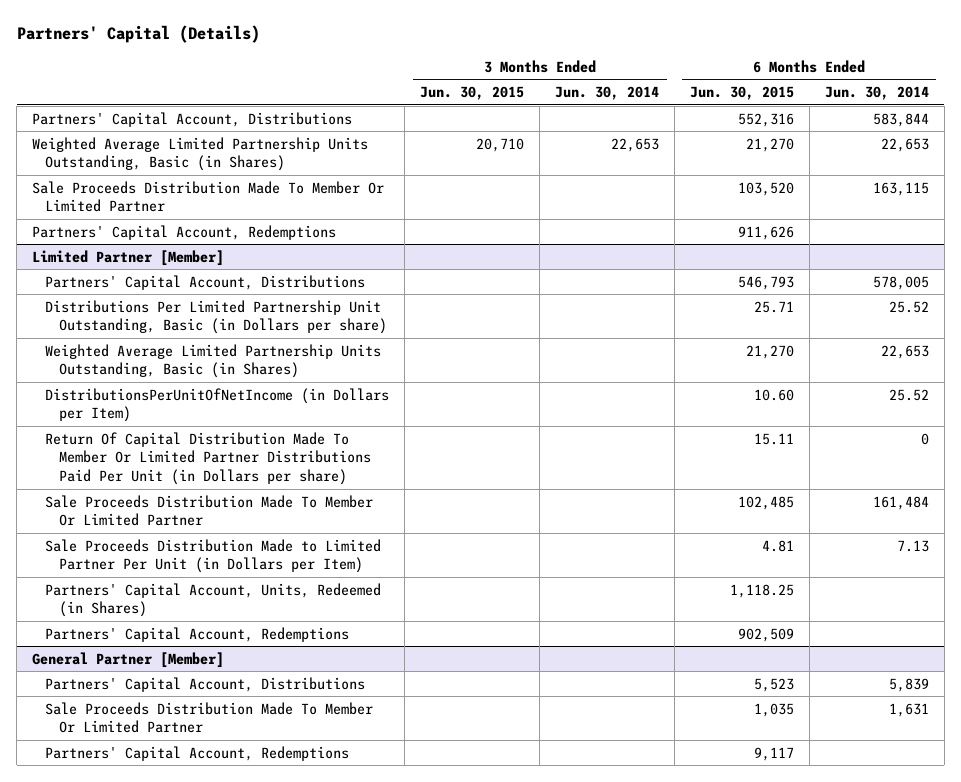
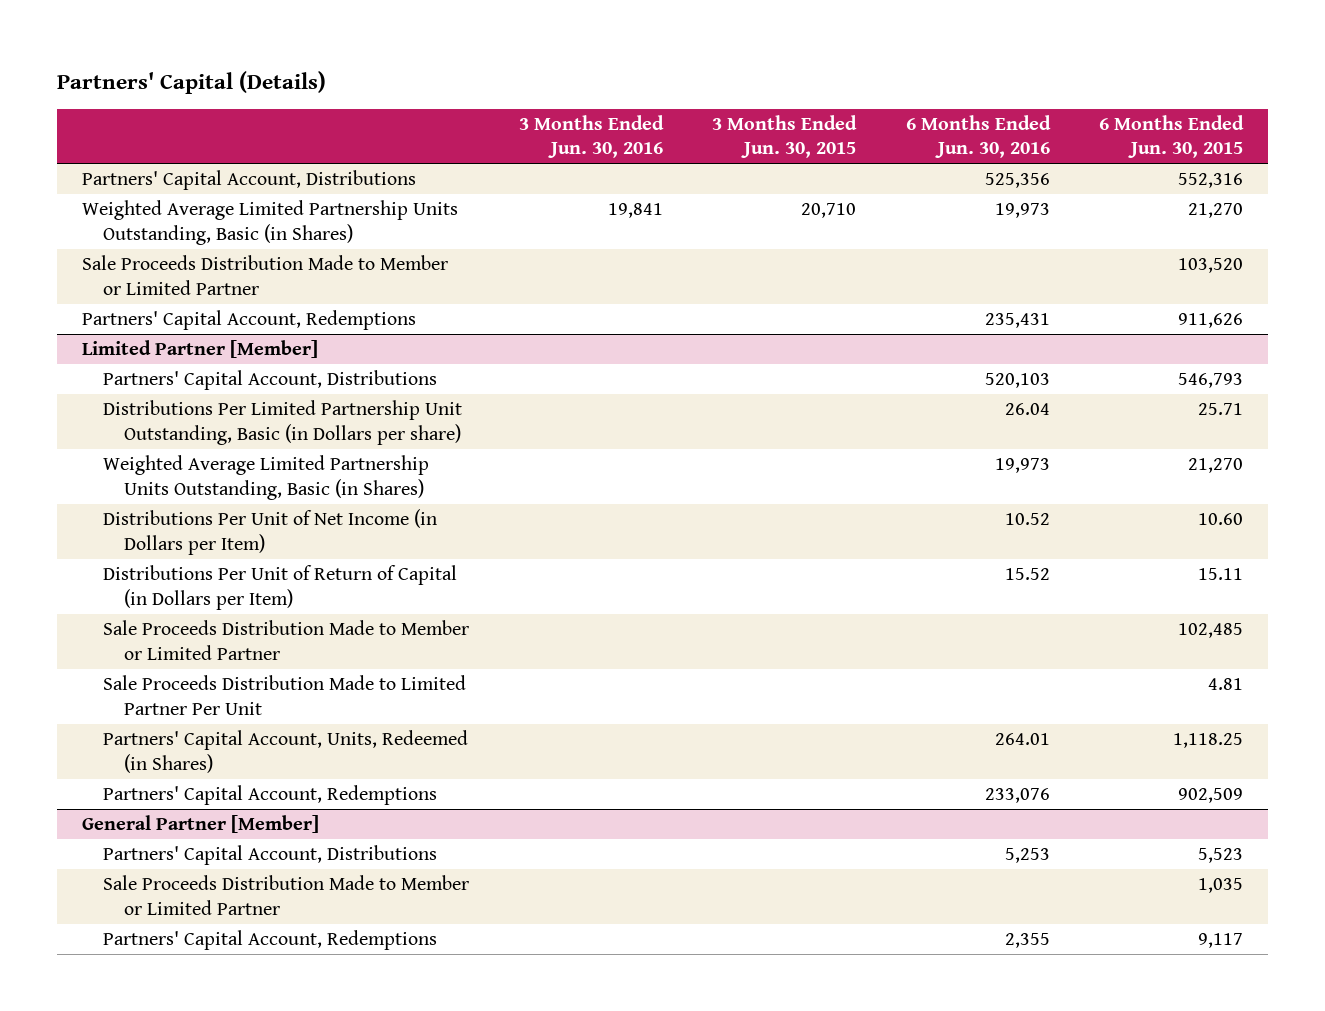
- | 3 Months Ended Jun. 30, 2015 | 3 Months Ended Jun. 30, 2014 | 6 Months Ended Jun. 30, 2015 | 6 Months Ended Jun. 30, 2014
+ | 3 Months Ended Jun. 30, 2016 | 3 Months Ended Jun. 30, 2015 | 6 Months Ended Jun. 30, 2016 | 6 Months Ended Jun. 30, 2015
- Sale Proceeds Distribution Made To Member Or Limited Partner | | | 103,520 | 163,115
+ Sale Proceeds Distribution Made to Member or Limited Partner | | | | 103,520
@ Limited Partner [Member]
- DistributionsPerUnitOfNetIncome (in Dollars per Item) | | | 10.60 | 25.52
- Return Of Capital Distribution Made To Member Or Limited Partner Distributions Paid Per Unit (in Dollars per share) | | | 15.11 | 0
- Sale Proceeds Distribution Made To Member Or Limited Partner | | | 102,485 | 161,484
- Sale Proceeds Distribution Made to Limited Partner Per Unit (in Dollars per Item) | | | 4.81 | 7.13
+ Distributions Per Unit of Net Income (in Dollars per Item) | | | 10.52 | 10.60
+ Distributions Per Unit of Return of Capital (in Dollars per Item) | | | 15.52 | 15.11
+ Sale Proceeds Distribution Made to Member or Limited Partner | | | | 102,485
+ Sale Proceeds Distribution Made to Limited Partner Per Unit | | | | 4.81
@ General Partner [Member]
- Sale Proceeds Distribution Made To Member Or Limited Partner | | | 1,035 | 1,631
+ Sale Proceeds Distribution Made to Member or Limited Partner | | | | 1,035

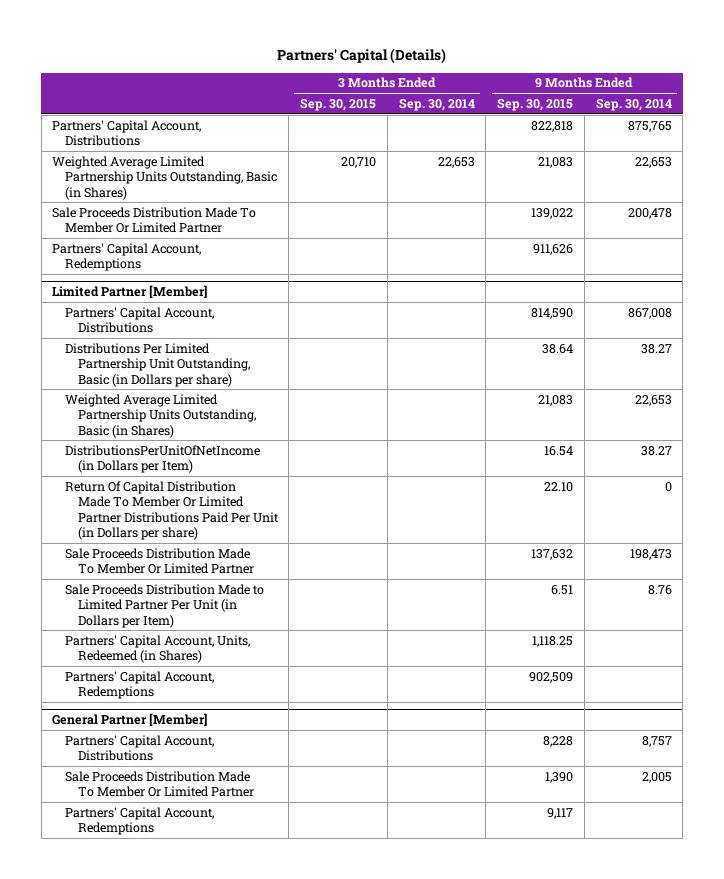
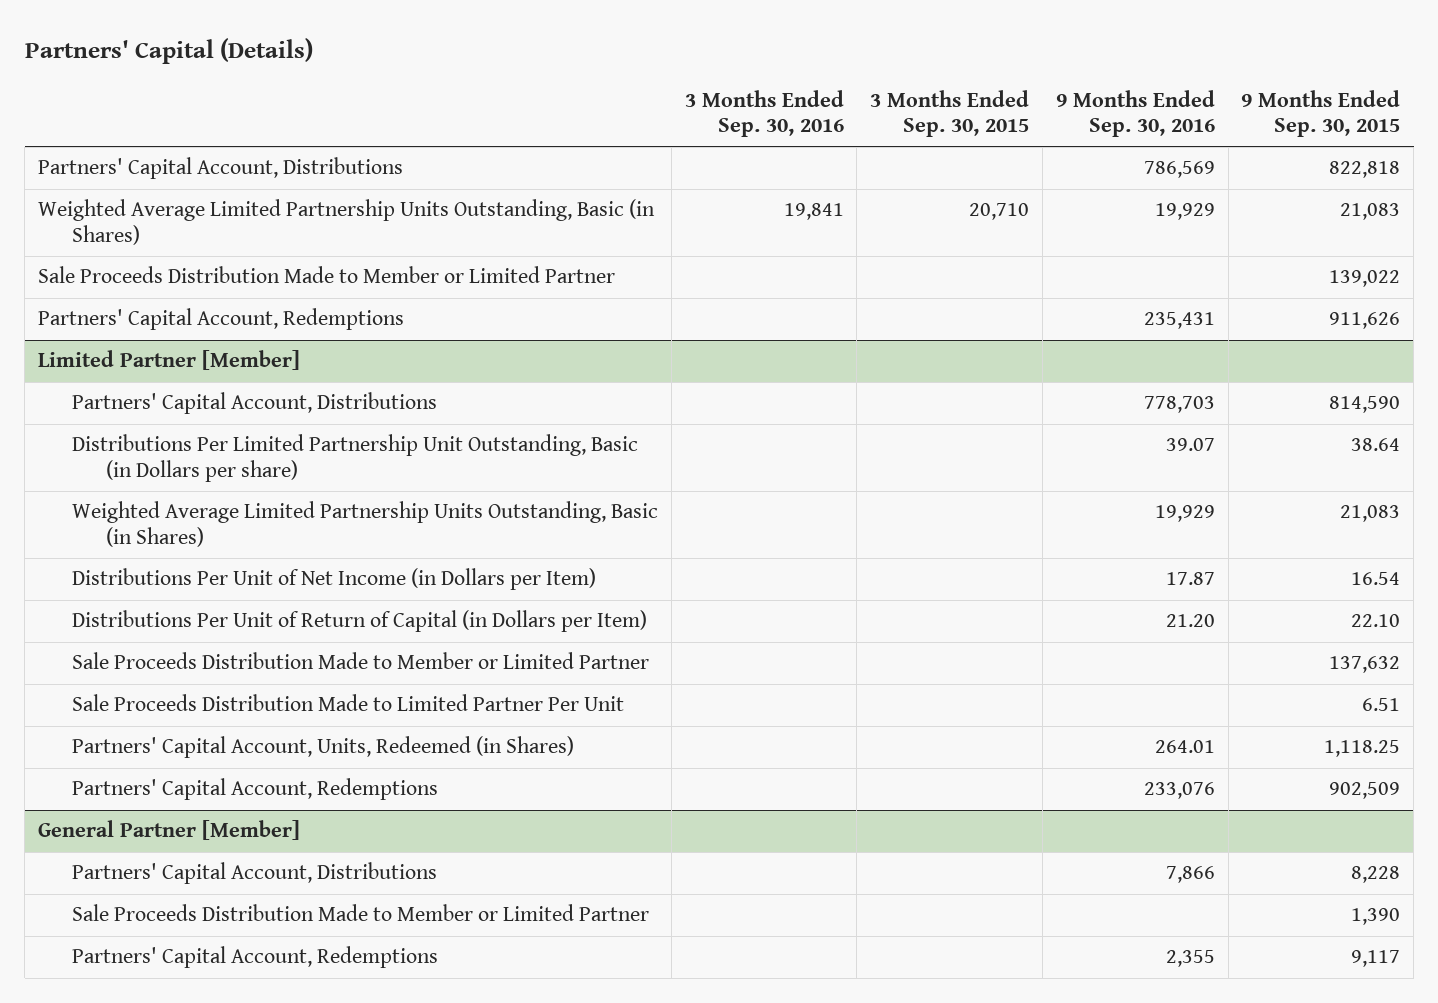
- | 3 Months Ended Sep. 30, 2015 | 3 Months Ended Sep. 30, 2014 | 9 Months Ended Sep. 30, 2015 | 9 Months Ended Sep. 30, 2014
+ | 3 Months Ended Sep. 30, 2016 | 3 Months Ended Sep. 30, 2015 | 9 Months Ended Sep. 30, 2016 | 9 Months Ended Sep. 30, 2015
- Sale Proceeds Distribution Made To Member Or Limited Partner | | | 139,022 | 200,478
+ Sale Proceeds Distribution Made to Member or Limited Partner | | | | 139,022
@ Limited Partner [Member]
- DistributionsPerUnitOfNetIncome (in Dollars per Item) | | | 16.54 | 38.27
- Return Of Capital Distribution Made To Member Or Limited Partner Distributions Paid Per Unit (in Dollars per share) | | | 22.10 | 0
- Sale Proceeds Distribution Made To Member Or Limited Partner | | | 137,632 | 198,473
- Sale Proceeds Distribution Made to Limited Partner Per Unit (in Dollars per Item) | | | 6.51 | 8.76
+ Distributions Per Unit of Net Income (in Dollars per Item) | | | 17.87 | 16.54
+ Distributions Per Unit of Return of Capital (in Dollars per Item) | | | 21.20 | 22.10
+ Sale Proceeds Distribution Made to Member or Limited Partner | | | | 137,632
+ Sale Proceeds Distribution Made to Limited Partner Per Unit | | | | 6.51
@ General Partner [Member]
- Sale Proceeds Distribution Made To Member Or Limited Partner | | | 1,390 | 2,005
+ Sale Proceeds Distribution Made to Member or Limited Partner | | | | 1,390

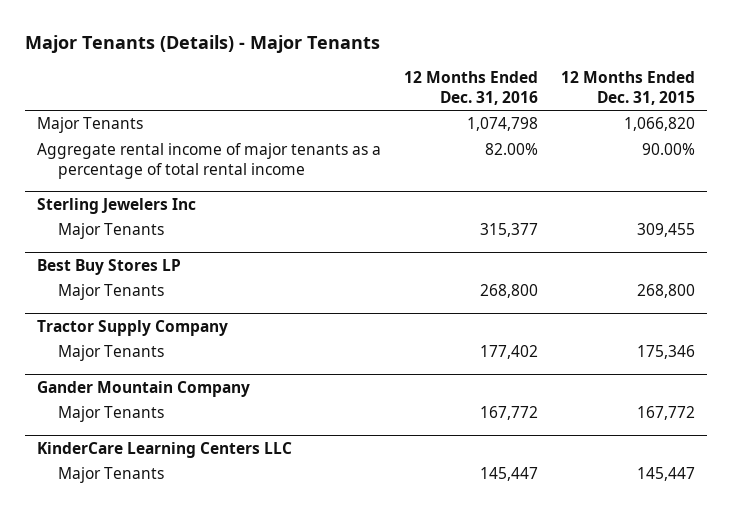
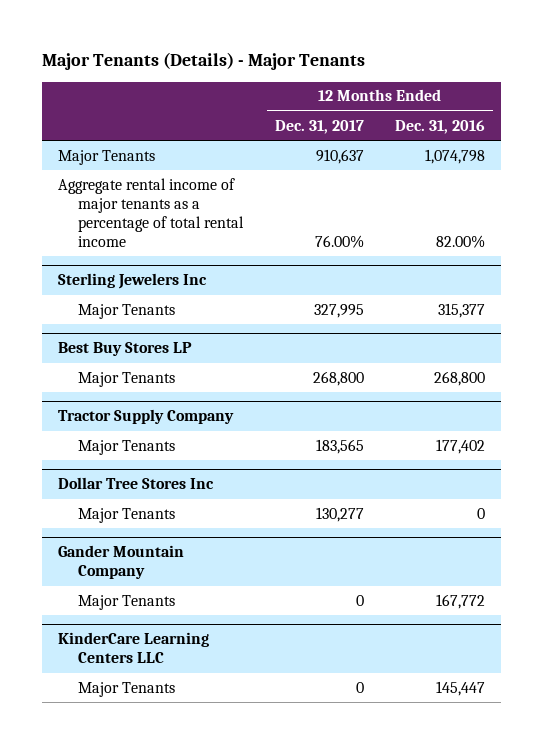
- | 12 Months Ended Dec. 31, 2016 | 12 Months Ended Dec. 31, 2015
+ | 12 Months Ended Dec. 31, 2017 | 12 Months Ended Dec. 31, 2016
+ Dollar Tree Stores Inc
+ Major Tenants | 130,277 | 0

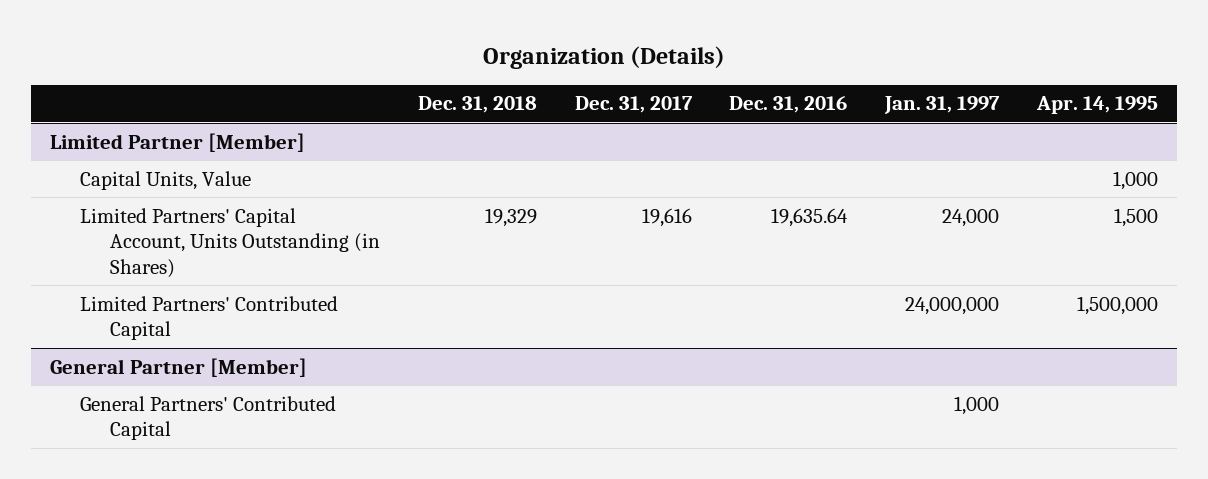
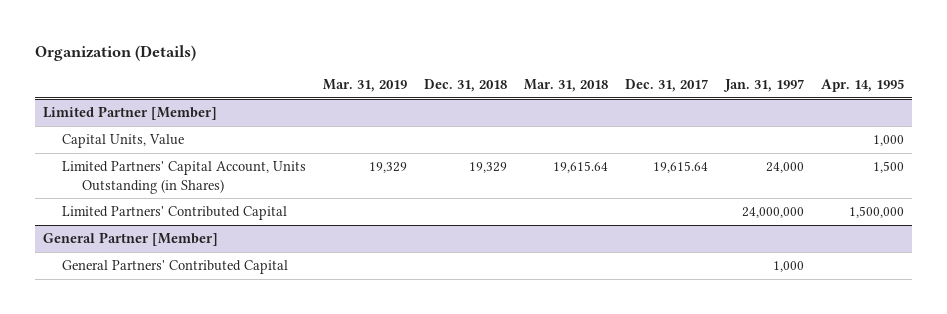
- | Dec. 31, 2018 | Dec. 31, 2017 | Dec. 31, 2016 | Jan. 31, 1997 | Apr. 14, 1995
+ | Mar. 31, 2019 | Dec. 31, 2018 | Mar. 31, 2018 | Dec. 31, 2017 | Jan. 31, 1997 | Apr. 14, 1995
@ Limited Partner [Member]
- Limited Partners' Capital Account, Units Outstanding (in Shares) | 19,329 | 19,616 | 19,635.64 | 24,000 | 1,500
+ Limited Partners' Capital Account, Units Outstanding (in Shares) | 19,329 | 19,329 | 19,615.64 | 19,615.64 | 24,000 | 1,500

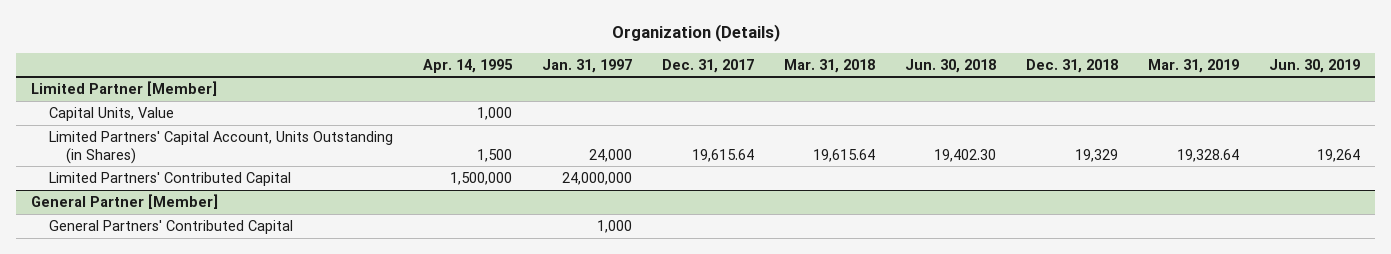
- | Mar. 31, 2019 | Dec. 31, 2018 | Mar. 31, 2018 | Dec. 31, 2017 | Jan. 31, 1997 | Apr. 14, 1995
+ | Apr. 14, 1995 | Jan. 31, 1997 | Dec. 31, 2017 | Mar. 31, 2018 | Jun. 30, 2018 | Dec. 31, 2018 | Mar. 31, 2019 | Jun. 30, 2019
@ Limited Partner [Member]
- Limited Partners' Capital Account, Units Outstanding (in Shares) | 19,329 | 19,329 | 19,615.64 | 19,615.64 | 24,000 | 1,500
+ Limited Partners' Capital Account, Units Outstanding (in Shares) | 1,500 | 24,000 | 19,615.64 | 19,615.64 | 19,402.30 | 19,329 | 19,328.64 | 19,264

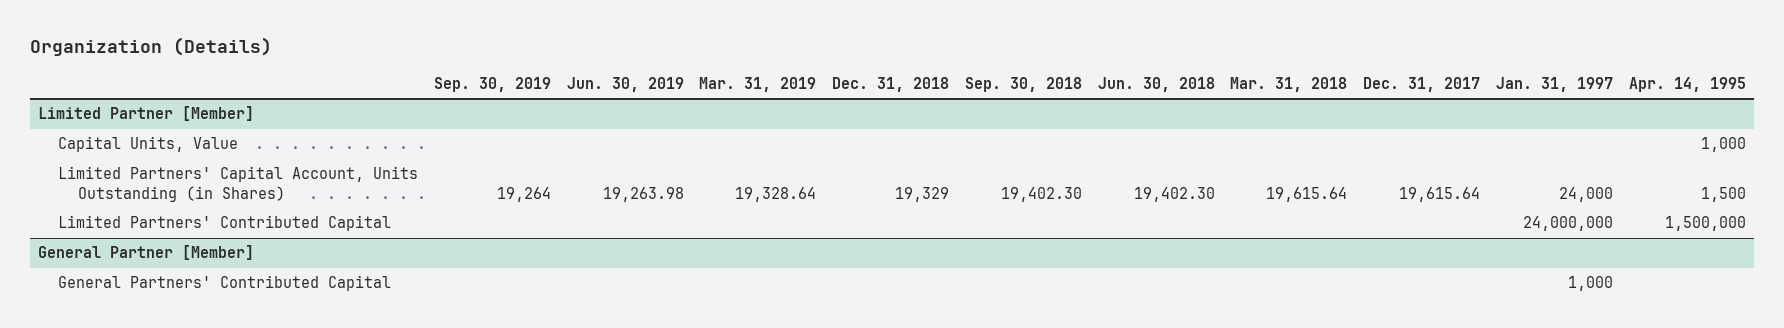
- | Apr. 14, 1995 | Jan. 31, 1997 | Dec. 31, 2017 | Mar. 31, 2018 | Jun. 30, 2018 | Dec. 31, 2018 | Mar. 31, 2019 | Jun. 30, 2019
+ | Sep. 30, 2019 | Jun. 30, 2019 | Mar. 31, 2019 | Dec. 31, 2018 | Sep. 30, 2018 | Jun. 30, 2018 | Mar. 31, 2018 | Dec. 31, 2017 | Jan. 31, 1997 | Apr. 14, 1995
@ Limited Partner [Member]
- Limited Partners' Capital Account, Units Outstanding (in Shares) | 1,500 | 24,000 | 19,615.64 | 19,615.64 | 19,402.30 | 19,329 | 19,328.64 | 19,264
+ Limited Partners' Capital Account, Units Outstanding (in Shares) | 19,264 | 19,263.98 | 19,328.64 | 19,329 | 19,402.30 | 19,402.30 | 19,615.64 | 19,615.64 | 24,000 | 1,500

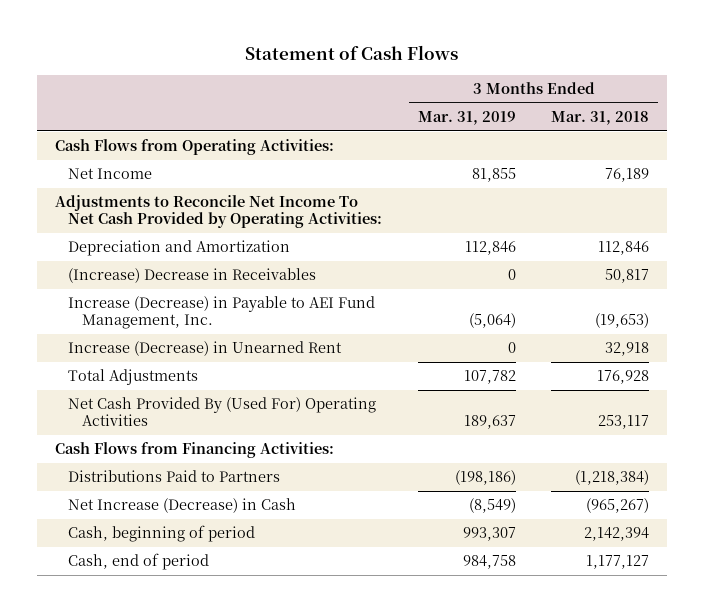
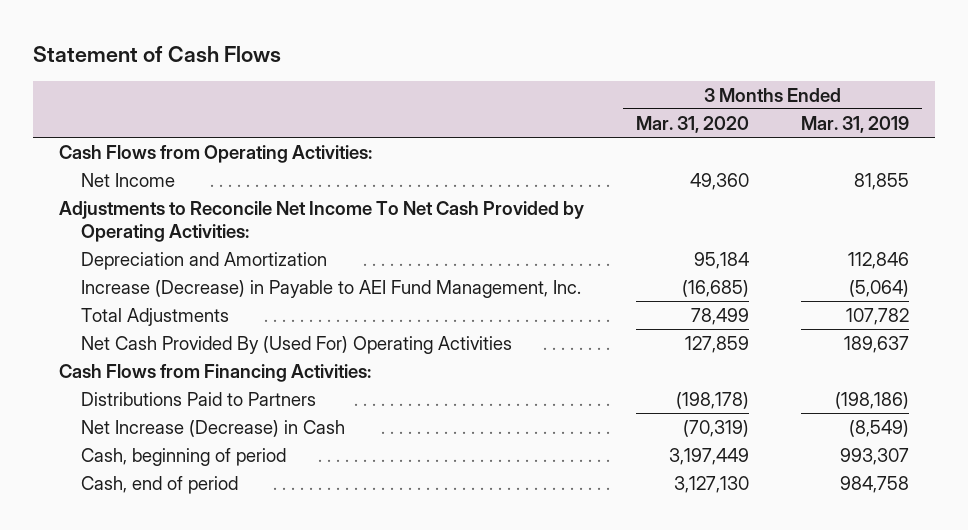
- | 3 Months Ended Mar. 31, 2019 | 3 Months Ended Mar. 31, 2018
+ | 3 Months Ended Mar. 31, 2020 | 3 Months Ended Mar. 31, 2019
- (Increase) Decrease in Receivables | 0 | 50,817
- Increase (Decrease) in Unearned Rent | 0 | 32,918

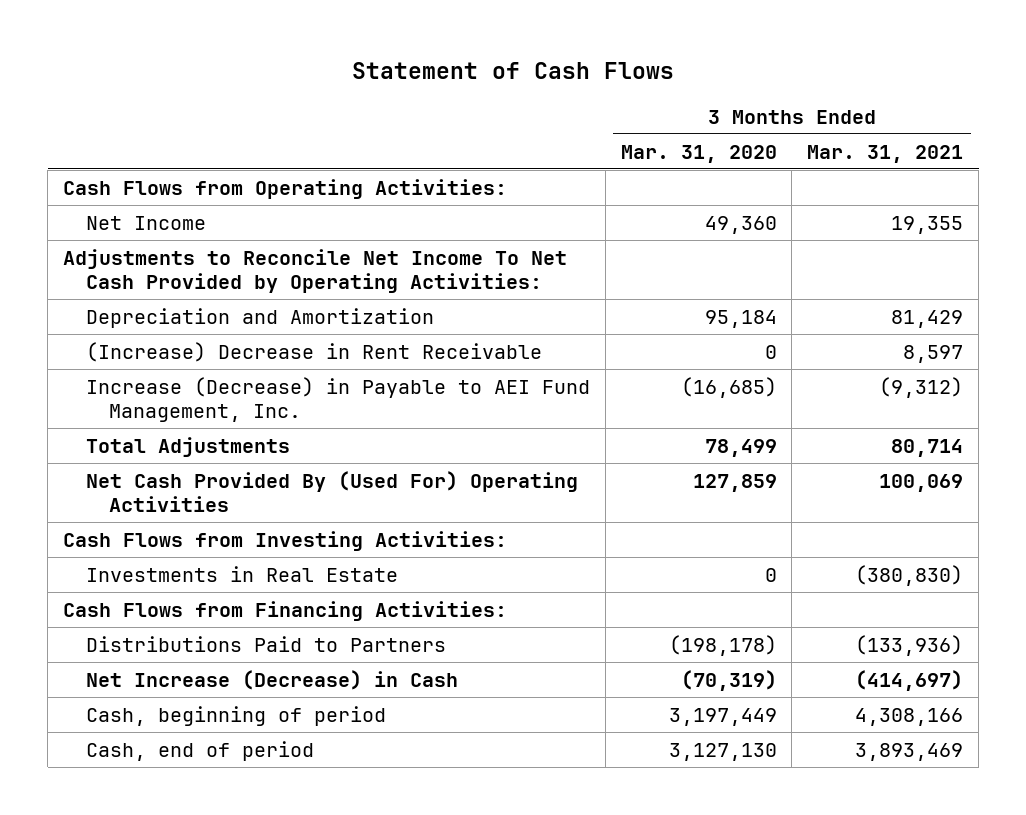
- | 3 Months Ended Mar. 31, 2020 | 3 Months Ended Mar. 31, 2019
+ | 3 Months Ended Mar. 31, 2020 | 3 Months Ended Mar. 31, 2021
+ (Increase) Decrease in Rent Receivable | 0 | 8,597
+ Cash Flows from Investing Activities:
+ Investments in Real Estate | 0 | (380,830)

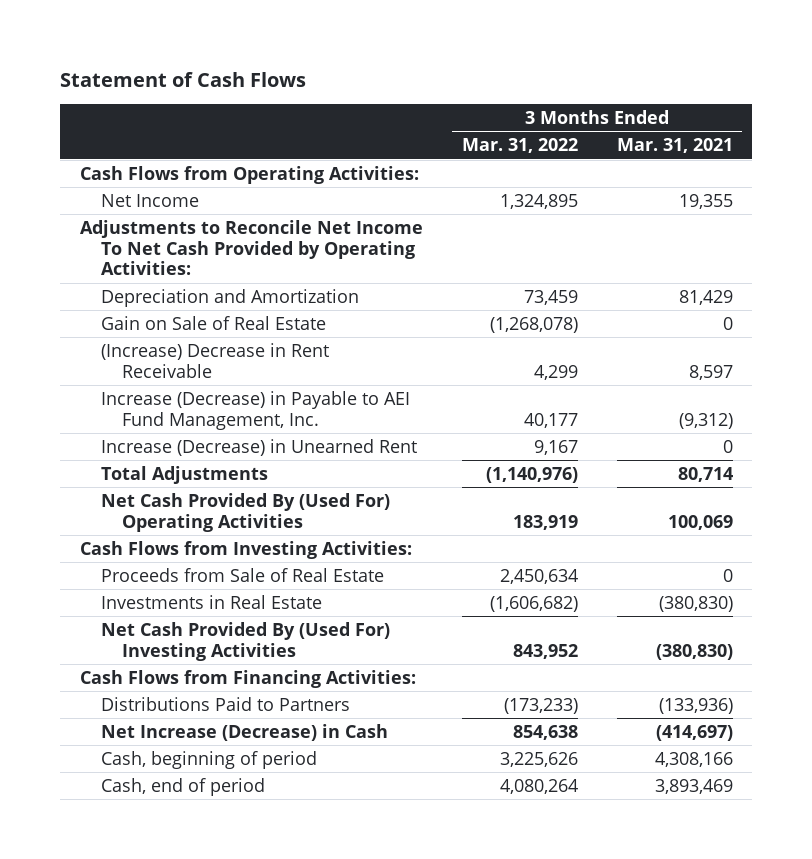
- | 3 Months Ended Mar. 31, 2020 | 3 Months Ended Mar. 31, 2021
+ | 3 Months Ended Mar. 31, 2022 | 3 Months Ended Mar. 31, 2021
+ Gain on Sale of Real Estate | (1,268,078) | 0
+ Increase (Decrease) in Unearned Rent | 9,167 | 0
+ Proceeds from Sale of Real Estate | 2,450,634 | 0
+ Net Cash Provided By (Used For) Investing Activities | 843,952 | (380,830)

